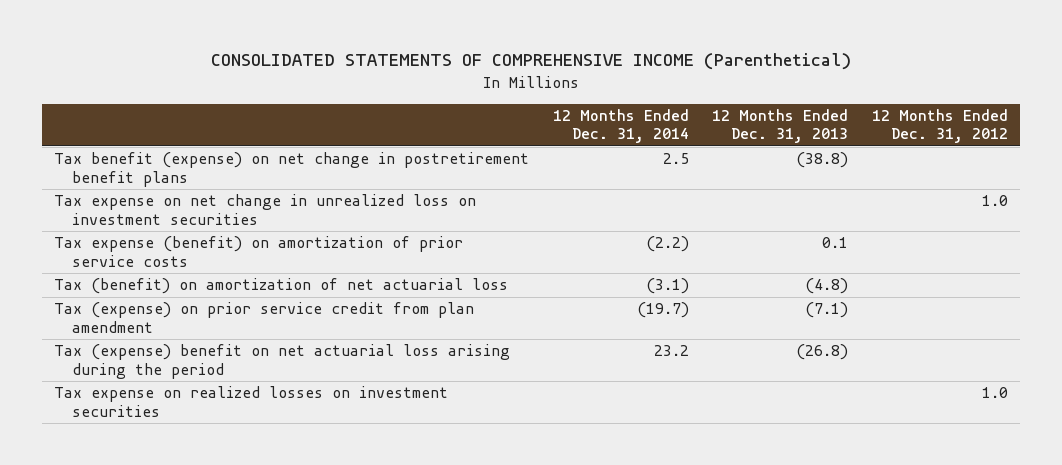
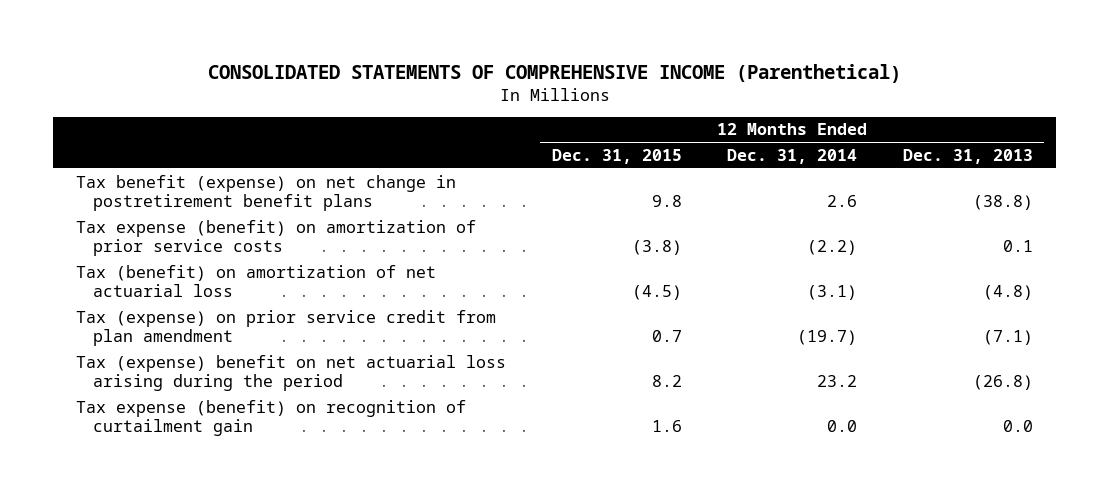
- | 12 Months Ended Dec. 31, 2014 | 12 Months Ended Dec. 31, 2013 | 12 Months Ended Dec. 31, 2012
+ | 12 Months Ended Dec. 31, 2015 | 12 Months Ended Dec. 31, 2014 | 12 Months Ended Dec. 31, 2013
- Tax benefit (expense) on net change in postretirement benefit plans | 2.5 | (38.8) |
- Tax expense on net change in unrealized loss on investment securities | | | 1.0
+ Tax benefit (expense) on net change in postretirement benefit plans | 9.8 | 2.6 | (38.8)
- Tax expense on realized losses on investment securities | | | 1.0
+ Tax expense (benefit) on recognition of curtailment gain | 1.6 | 0.0 | 0.0

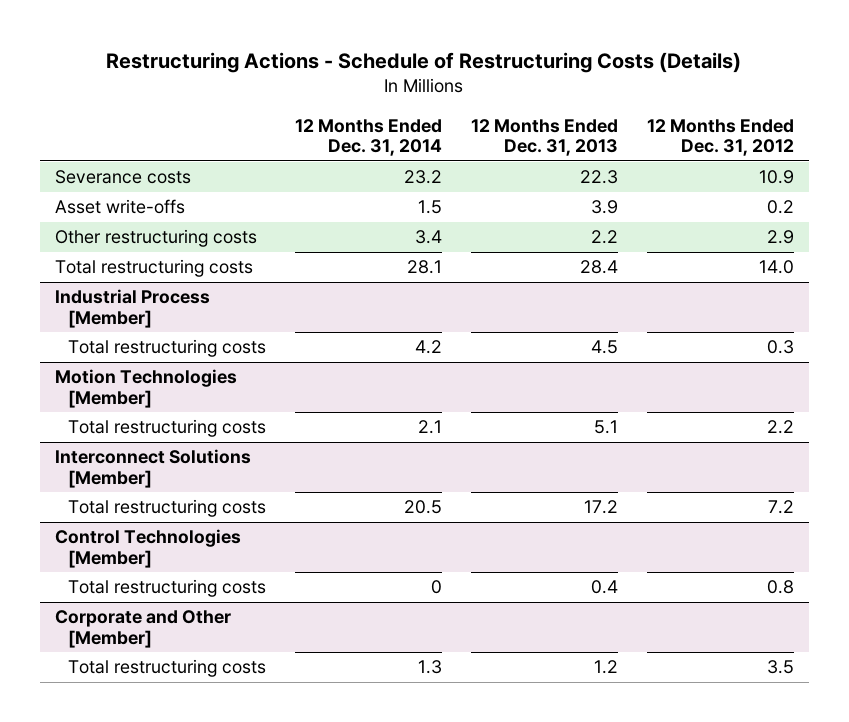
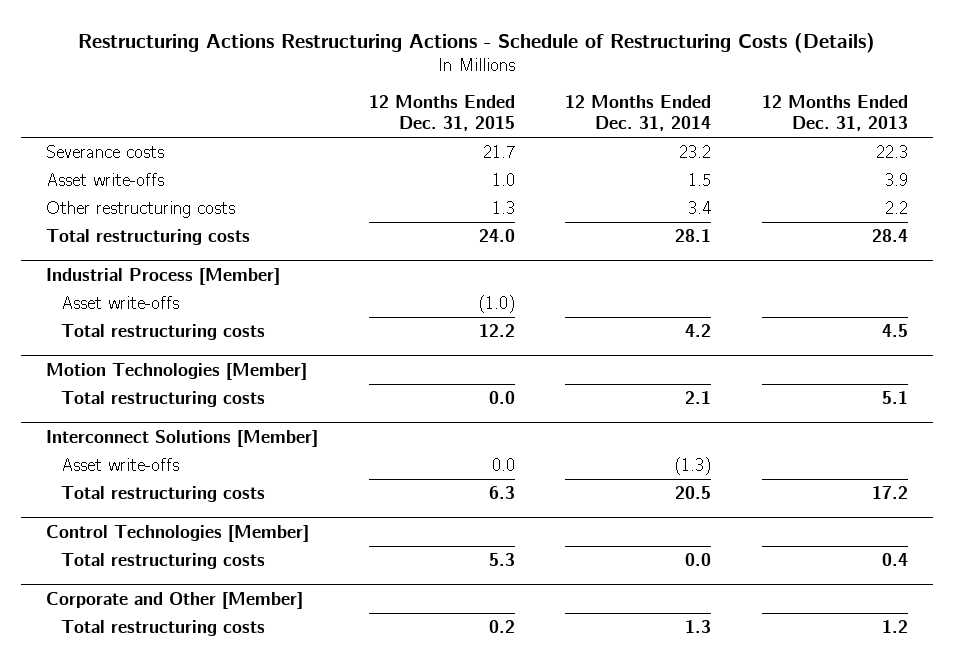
- Restructuring Actions - Schedule of Restructuring Costs (Details)
+ Restructuring Actions Restructuring Actions - Schedule of Restructuring Costs (Details)
- | 12 Months Ended Dec. 31, 2014 | 12 Months Ended Dec. 31, 2013 | 12 Months Ended Dec. 31, 2012
+ | 12 Months Ended Dec. 31, 2015 | 12 Months Ended Dec. 31, 2014 | 12 Months Ended Dec. 31, 2013
@ Industrial Process [Member]
+ Asset write-offs | (1.0) | |
@ Interconnect Solutions [Member]
+ Asset write-offs | 0.0 | (1.3) |
@ Control Technologies [Member]
- Total restructuring costs | 0 | 0.4 | 0.8
+ Total restructuring costs | 5.3 | 0.0 | 0.4

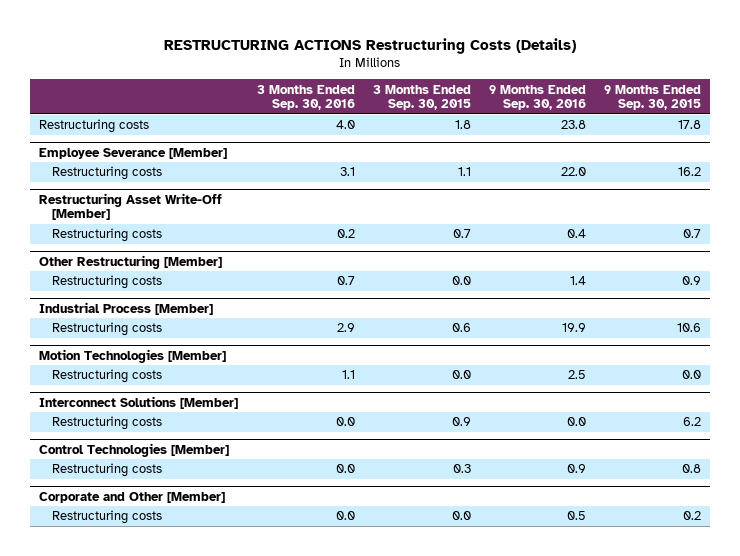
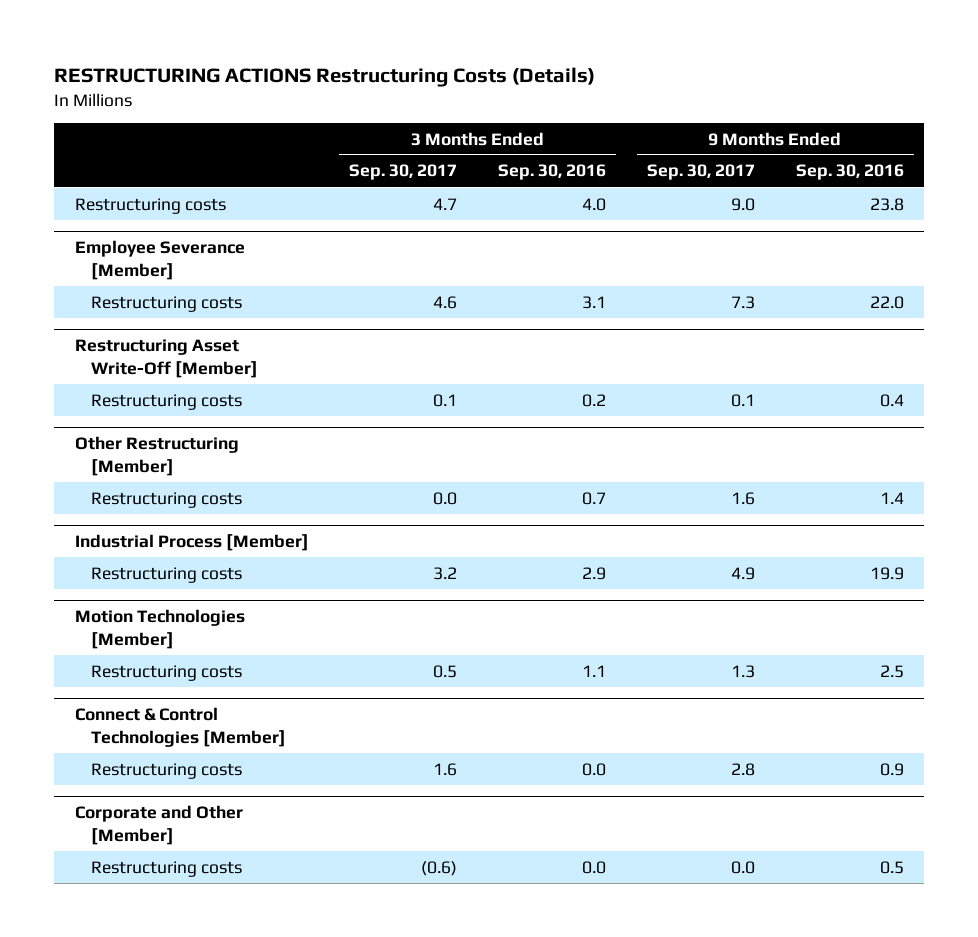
- | 3 Months Ended Sep. 30, 2016 | 3 Months Ended Sep. 30, 2015 | 9 Months Ended Sep. 30, 2016 | 9 Months Ended Sep. 30, 2015
+ | 3 Months Ended Sep. 30, 2017 | 3 Months Ended Sep. 30, 2016 | 9 Months Ended Sep. 30, 2017 | 9 Months Ended Sep. 30, 2016
- Interconnect Solutions [Member]
- Restructuring costs | 0.0 | 0.9 | 0.0 | 6.2
- Control Technologies [Member]
+ Connect & Control Technologies [Member]

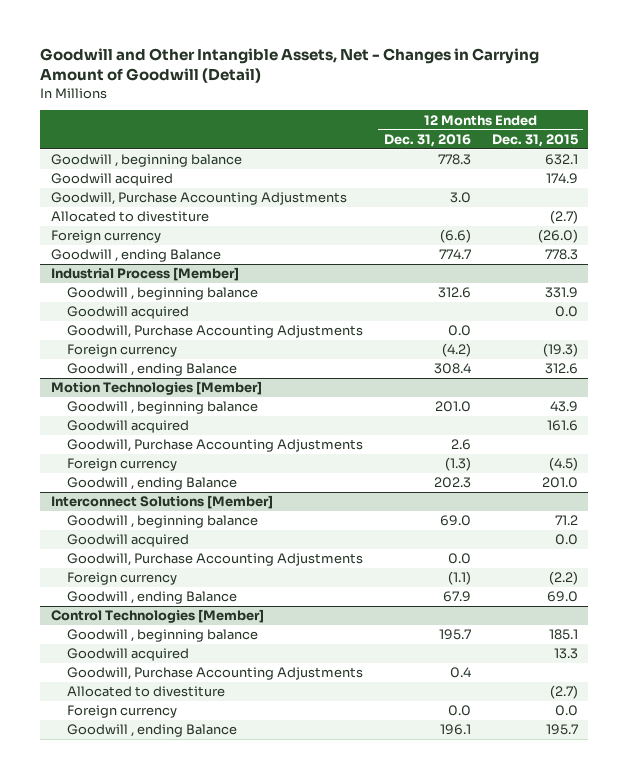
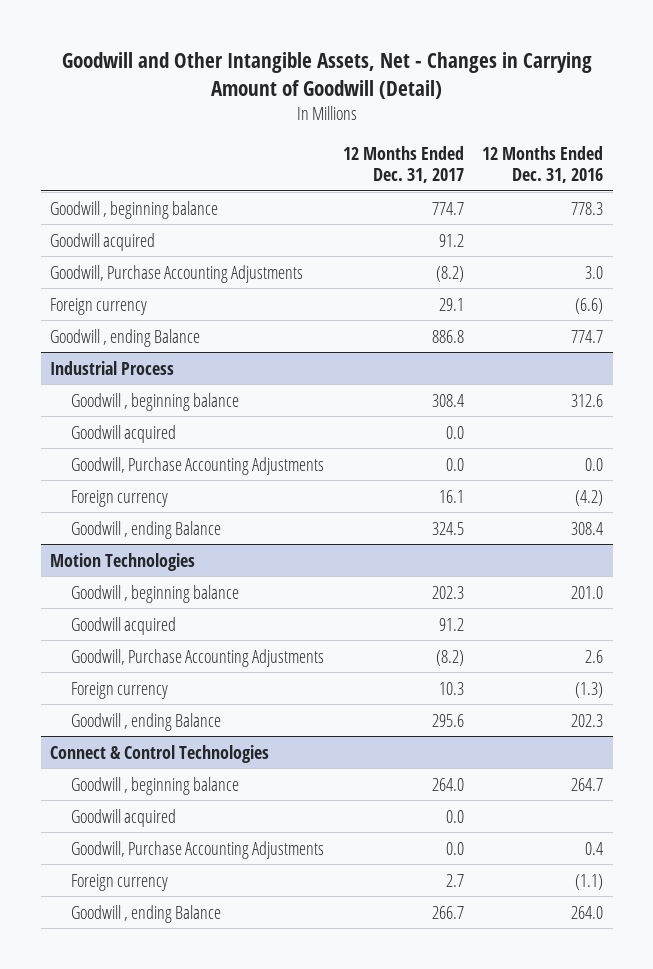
- | 12 Months Ended Dec. 31, 2016 | 12 Months Ended Dec. 31, 2015
+ | 12 Months Ended Dec. 31, 2017 | 12 Months Ended Dec. 31, 2016
- Allocated to divestiture | | (2.7)
- Industrial Process [Member]
+ Industrial Process
- Motion Technologies [Member]
+ Motion Technologies
- Interconnect Solutions [Member]
- Goodwill , beginning balance | 69.0 | 71.2
- Goodwill acquired | | 0.0
- Goodwill, Purchase Accounting Adjustments | 0.0 |
- Foreign currency | (1.1) | (2.2)
- Goodwill , ending Balance | 67.9 | 69.0
- Control Technologies [Member]
- Goodwill , beginning balance | 195.7 | 185.1
+ Connect & Control Technologies
+ Goodwill , beginning balance | 264.0 | 264.7
- Allocated to divestiture | | (2.7)
- Foreign currency | 0.0 | 0.0
- Goodwill , ending Balance | 196.1 | 195.7
+ Foreign currency | 2.7 | (1.1)
+ Goodwill , ending Balance | 266.7 | 264.0

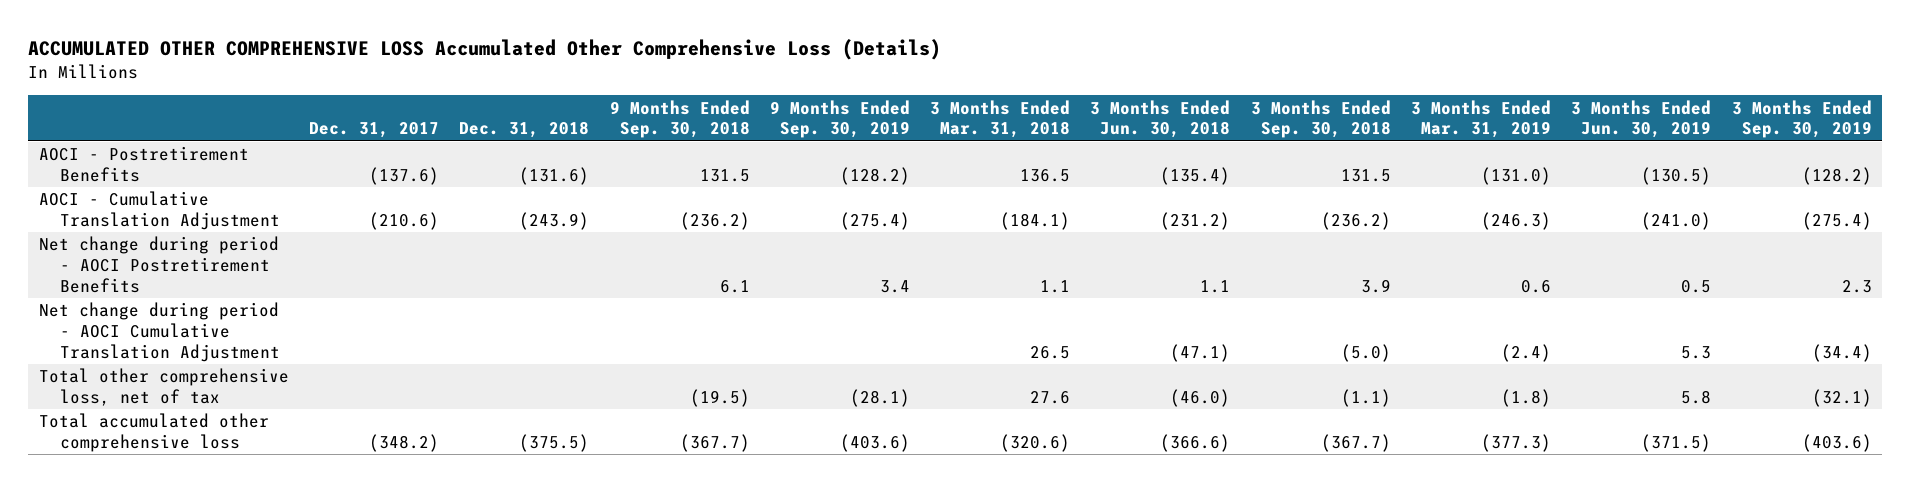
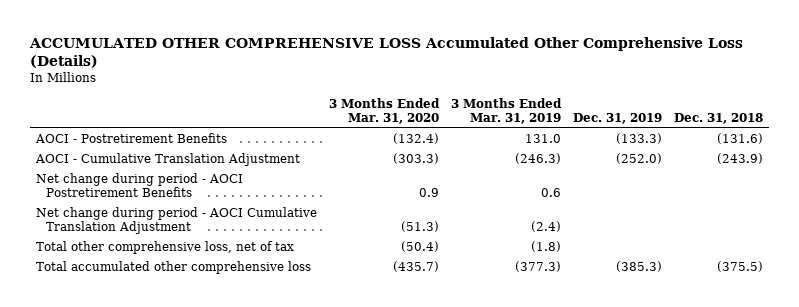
- | Dec. 31, 2017 | Dec. 31, 2018 | 9 Months Ended Sep. 30, 2018 | 9 Months Ended Sep. 30, 2019 | 3 Months Ended Mar. 31, 2018 | 3 Months Ended Jun. 30, 2018 | 3 Months Ended Sep. 30, 2018 | 3 Months Ended Mar. 31, 2019 | 3 Months Ended Jun. 30, 2019 | 3 Months Ended Sep. 30, 2019
+ | 3 Months Ended Mar. 31, 2020 | 3 Months Ended Mar. 31, 2019 | Dec. 31, 2019 | Dec. 31, 2018
- AOCI - Postretirement Benefits | (137.6) | (131.6) | 131.5 | (128.2) | 136.5 | (135.4) | 131.5 | (131.0) | (130.5) | (128.2)
+ AOCI - Postretirement Benefits | (132.4) | 131.0 | (133.3) | (131.6)

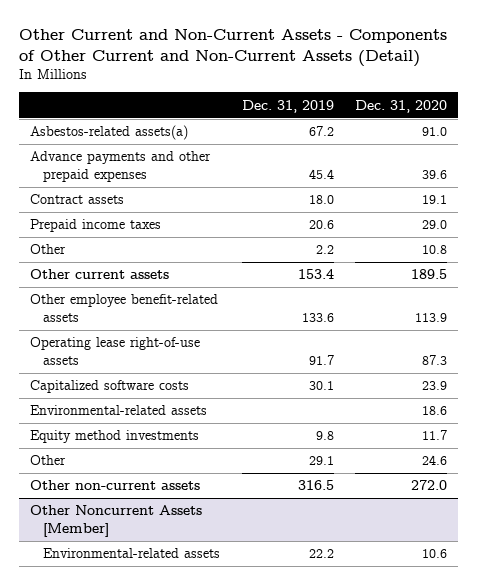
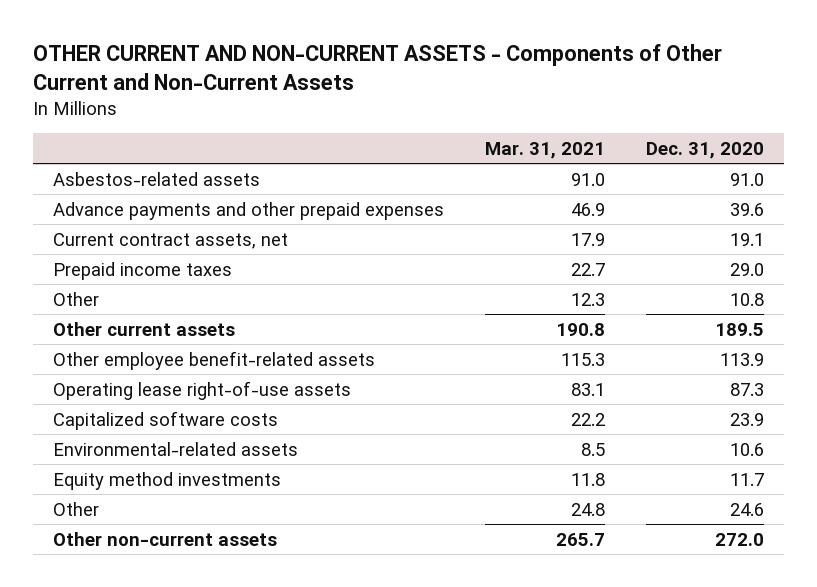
- Other Current and Non-Current Assets - Components of Other Current and Non-Current Assets (Detail)
+ OTHER CURRENT AND NON-CURRENT ASSETS - Components of Other Current and Non-Current Assets
- | Dec. 31, 2019 | Dec. 31, 2020
+ | Mar. 31, 2021 | Dec. 31, 2020
- Asbestos-related assets(a) | 67.2 | 91.0
+ Asbestos-related assets | 91.0 | 91.0
- Contract assets | 18.0 | 19.1
+ Current contract assets, net | 17.9 | 19.1
- Environmental-related assets | | 18.6
+ Environmental-related assets | 8.5 | 10.6
- Other Noncurrent Assets [Member]
- Environmental-related assets | 22.2 | 10.6

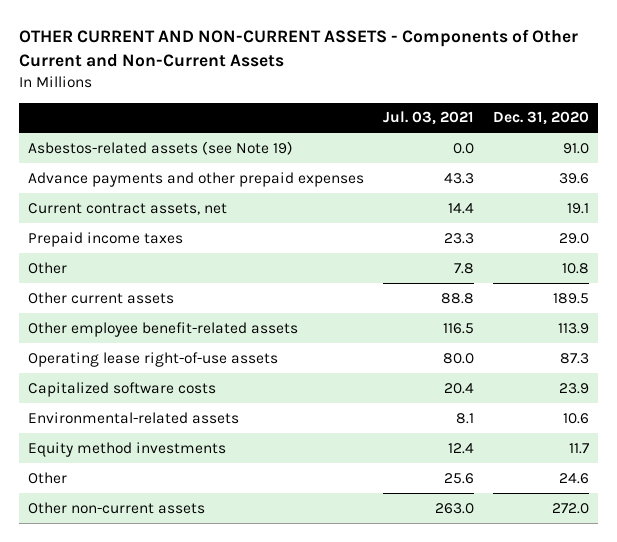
- | Mar. 31, 2021 | Dec. 31, 2020
+ | Jul. 03, 2021 | Dec. 31, 2020
- Asbestos-related assets | 91.0 | 91.0
+ Asbestos-related assets (see Note 19) | 0.0 | 91.0

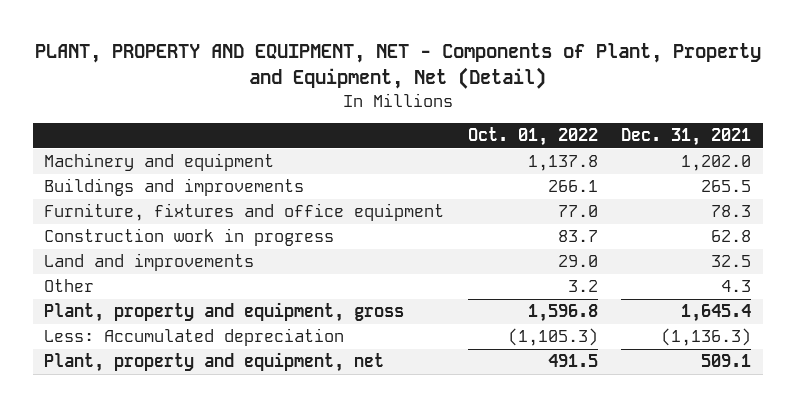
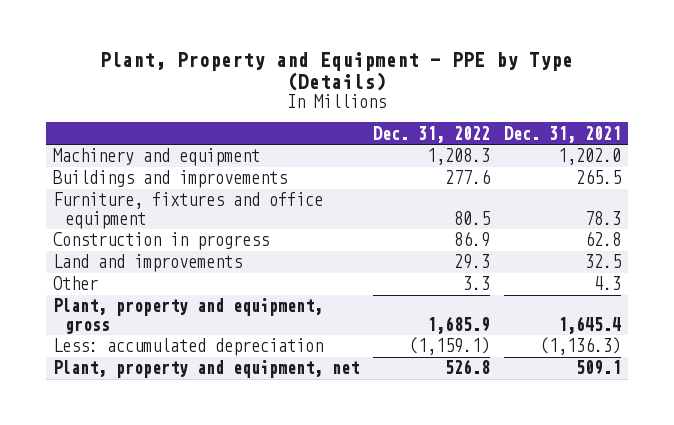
- PLANT, PROPERTY AND EQUIPMENT, NET - Components of Plant, Property and Equipment, Net (Detail)
+ Plant, Property and Equipment - PPE by Type (Details)
- | Oct. 01, 2022 | Dec. 31, 2021
+ | Dec. 31, 2022 | Dec. 31, 2021
- Construction work in progress | 83.7 | 62.8
+ Construction in progress | 86.9 | 62.8
- Less: Accumulated depreciation | (1,105.3) | (1,136.3)
+ Less: accumulated depreciation | (1,159.1) | (1,136.3)

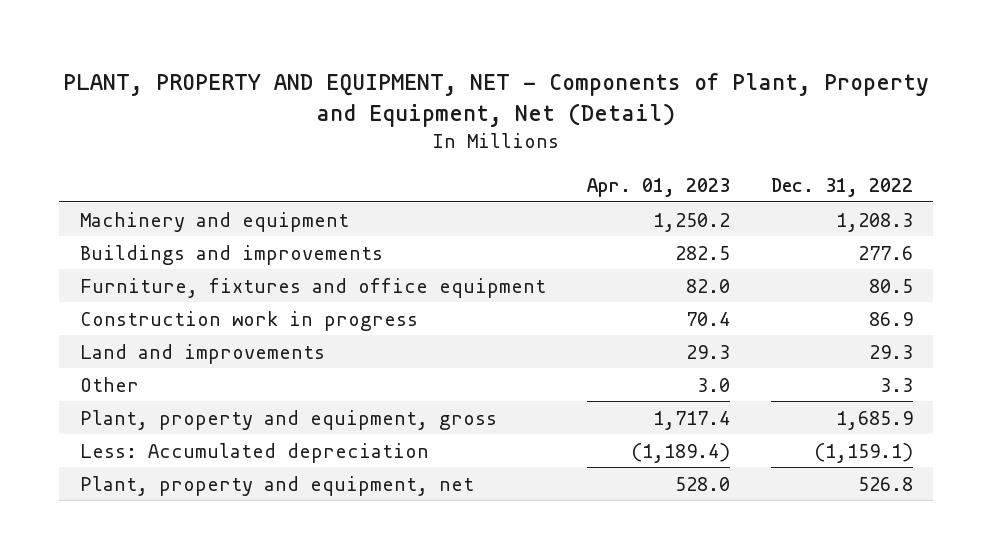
- Plant, Property and Equipment - PPE by Type (Details)
+ PLANT, PROPERTY AND EQUIPMENT, NET - Components of Plant, Property and Equipment, Net (Detail)
- | Dec. 31, 2022 | Dec. 31, 2021
+ | Apr. 01, 2023 | Dec. 31, 2022
- Construction in progress | 86.9 | 62.8
+ Construction work in progress | 70.4 | 86.9
- Less: accumulated depreciation | (1,159.1) | (1,136.3)
+ Less: Accumulated depreciation | (1,189.4) | (1,159.1)

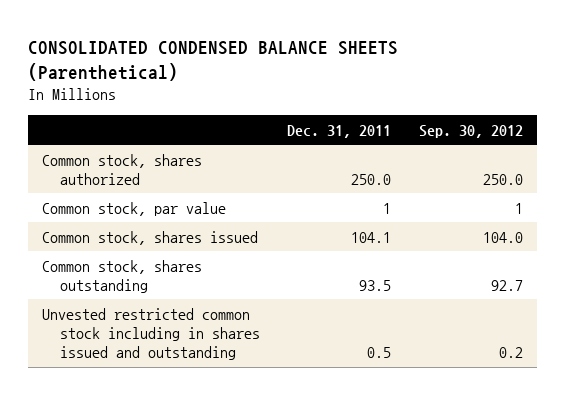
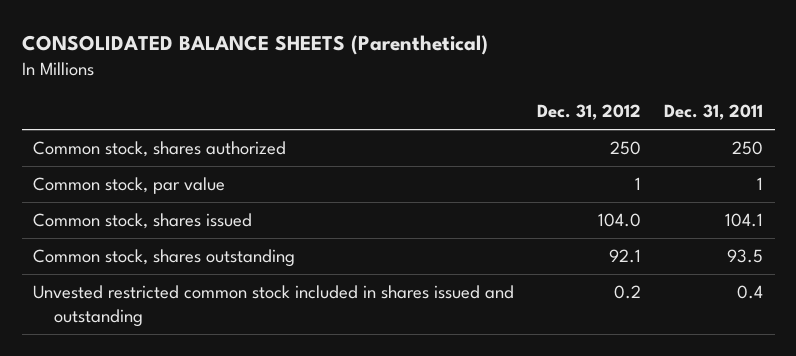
- CONSOLIDATED CONDENSED BALANCE SHEETS (Parenthetical)
+ CONSOLIDATED BALANCE SHEETS (Parenthetical)
- | Dec. 31, 2011 | Sep. 30, 2012
+ | Dec. 31, 2012 | Dec. 31, 2011
- Common stock, shares authorized | 250.0 | 250.0
+ Common stock, shares authorized | 250 | 250
- Unvested restricted common stock including in shares issued and outstanding | 0.5 | 0.2
+ Unvested restricted common stock included in shares issued and outstanding | 0.2 | 0.4

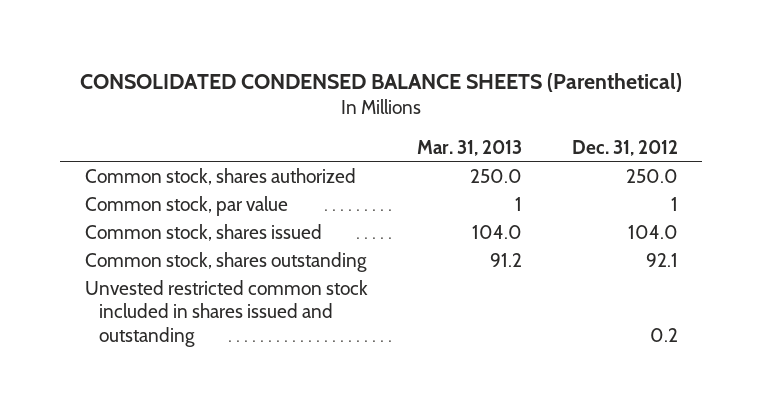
- CONSOLIDATED BALANCE SHEETS (Parenthetical)
+ CONSOLIDATED CONDENSED BALANCE SHEETS (Parenthetical)
- | Dec. 31, 2012 | Dec. 31, 2011
+ | Mar. 31, 2013 | Dec. 31, 2012
- Common stock, shares authorized | 250 | 250
+ Common stock, shares authorized | 250.0 | 250.0

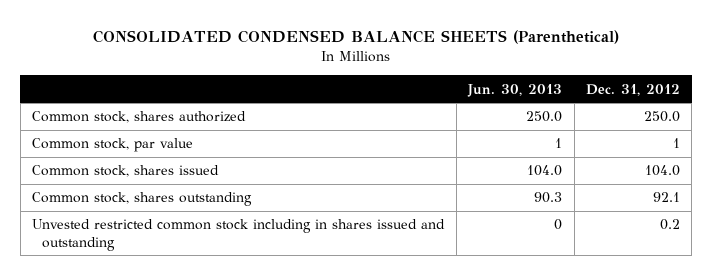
- | Mar. 31, 2013 | Dec. 31, 2012
+ | Jun. 30, 2013 | Dec. 31, 2012
- Unvested restricted common stock included in shares issued and outstanding | | 0.2
+ Unvested restricted common stock including in shares issued and outstanding | 0 | 0.2

